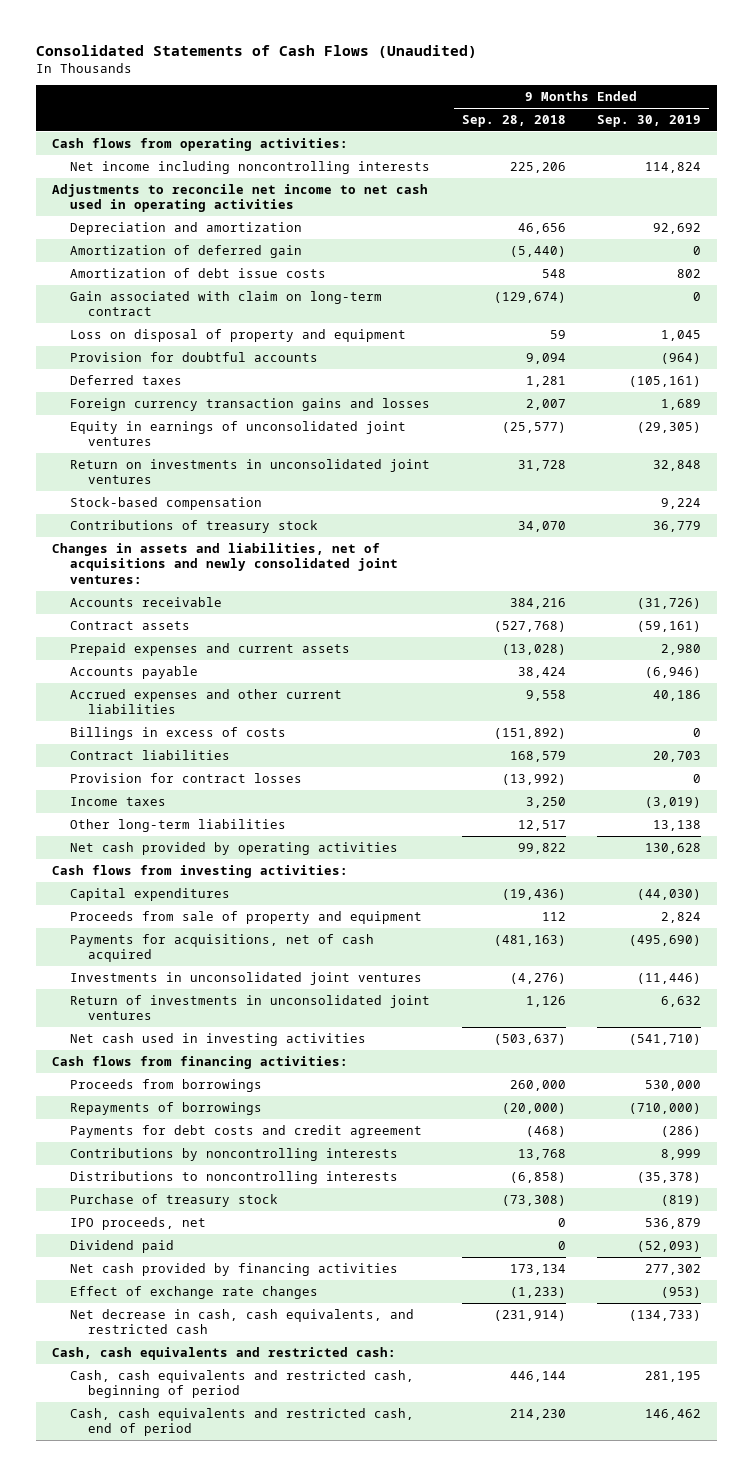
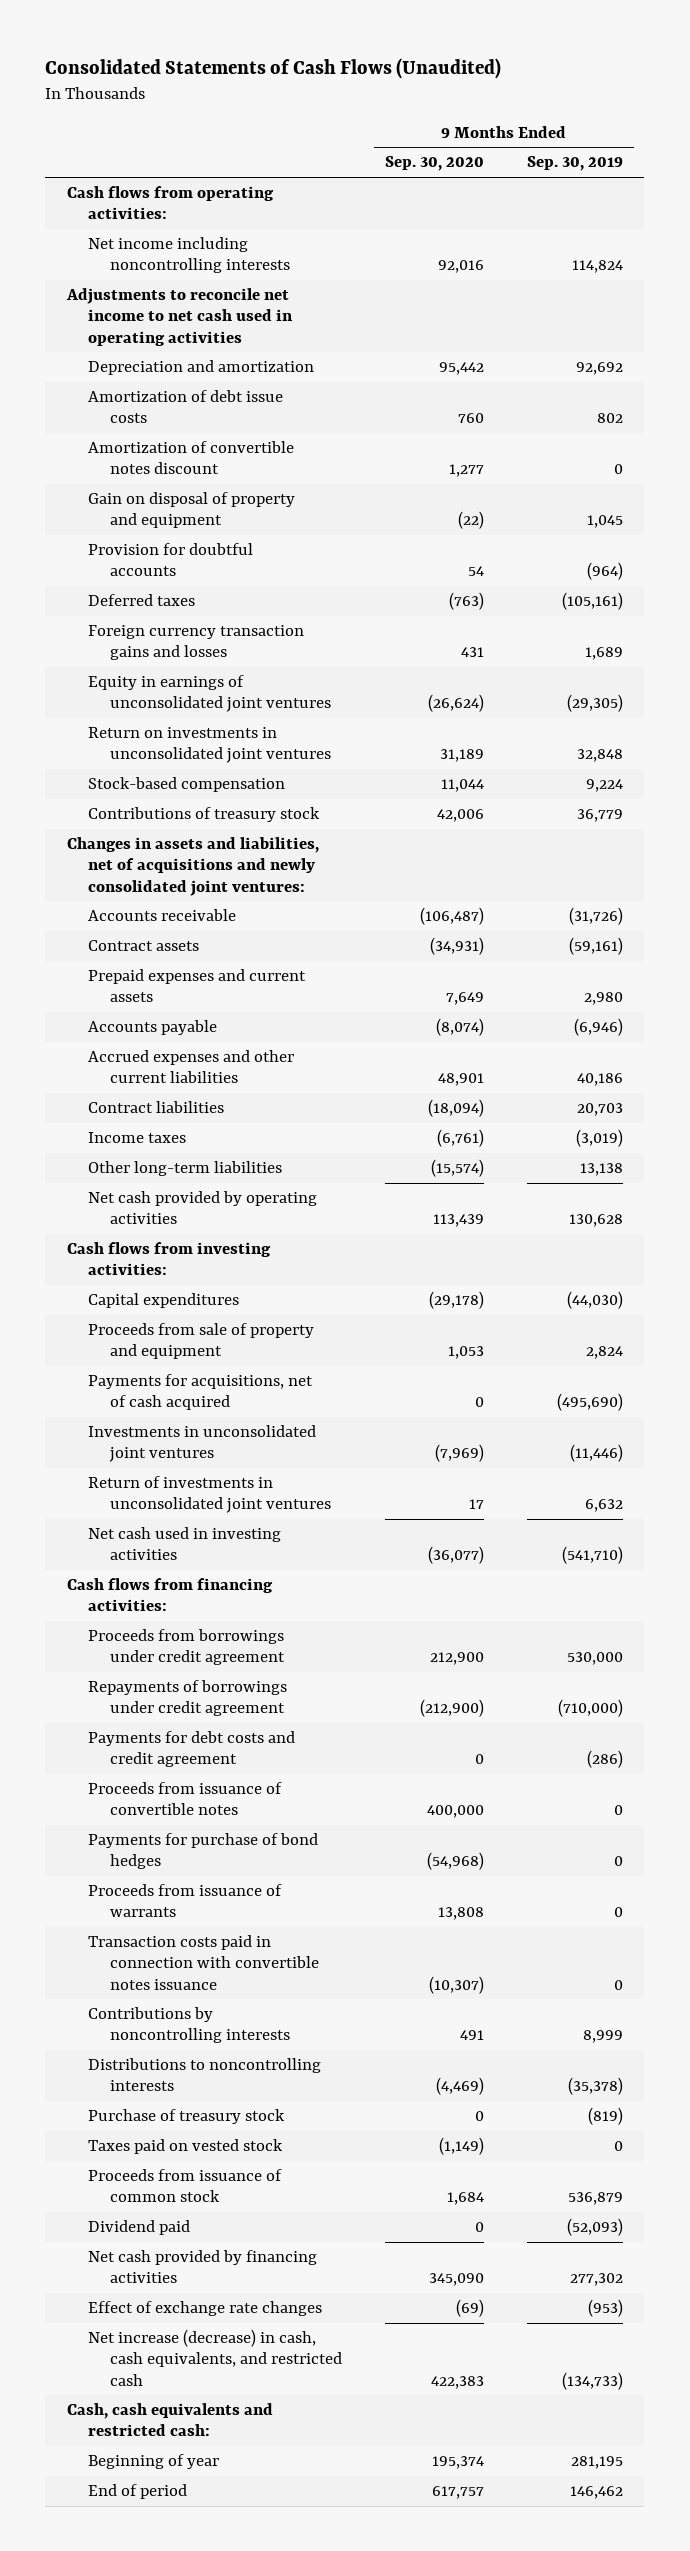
- | 9 Months Ended Sep. 28, 2018 | 9 Months Ended Sep. 30, 2019
+ | 9 Months Ended Sep. 30, 2020 | 9 Months Ended Sep. 30, 2019
- Amortization of deferred gain | (5,440) | 0
- Gain associated with claim on long-term contract | (129,674) | 0
- Loss on disposal of property and equipment | 59 | 1,045
+ Amortization of convertible notes discount | 1,277 | 0
+ Gain on disposal of property and equipment | (22) | 1,045
- Billings in excess of costs | (151,892) | 0
- Provision for contract losses | (13,992) | 0
- Proceeds from borrowings | 260,000 | 530,000
- Repayments of borrowings | (20,000) | (710,000)
+ Proceeds from borrowings under credit agreement | 212,900 | 530,000
+ Repayments of borrowings under credit agreement | (212,900) | (710,000)
+ Proceeds from issuance of convertible notes | 400,000 | 0
+ Payments for purchase of bond hedges | (54,968) | 0
+ Proceeds from issuance of warrants | 13,808 | 0
+ Transaction costs paid in connection with convertible notes issuance | (10,307) | 0
- IPO proceeds, net | 0 | 536,879
+ Taxes paid on vested stock | (1,149) | 0
+ Proceeds from issuance of common stock | 1,684 | 536,879
- Net decrease in cash, cash equivalents, and restricted cash | (231,914) | (134,733)
+ Net increase (decrease) in cash, cash equivalents, and restricted cash | 422,383 | (134,733)
- Cash, cash equivalents and restricted cash, beginning of period | 446,144 | 281,195
- Cash, cash equivalents and restricted cash, end of period | 214,230 | 146,462
+ Beginning of year | 195,374 | 281,195
+ End of period | 617,757 | 146,462

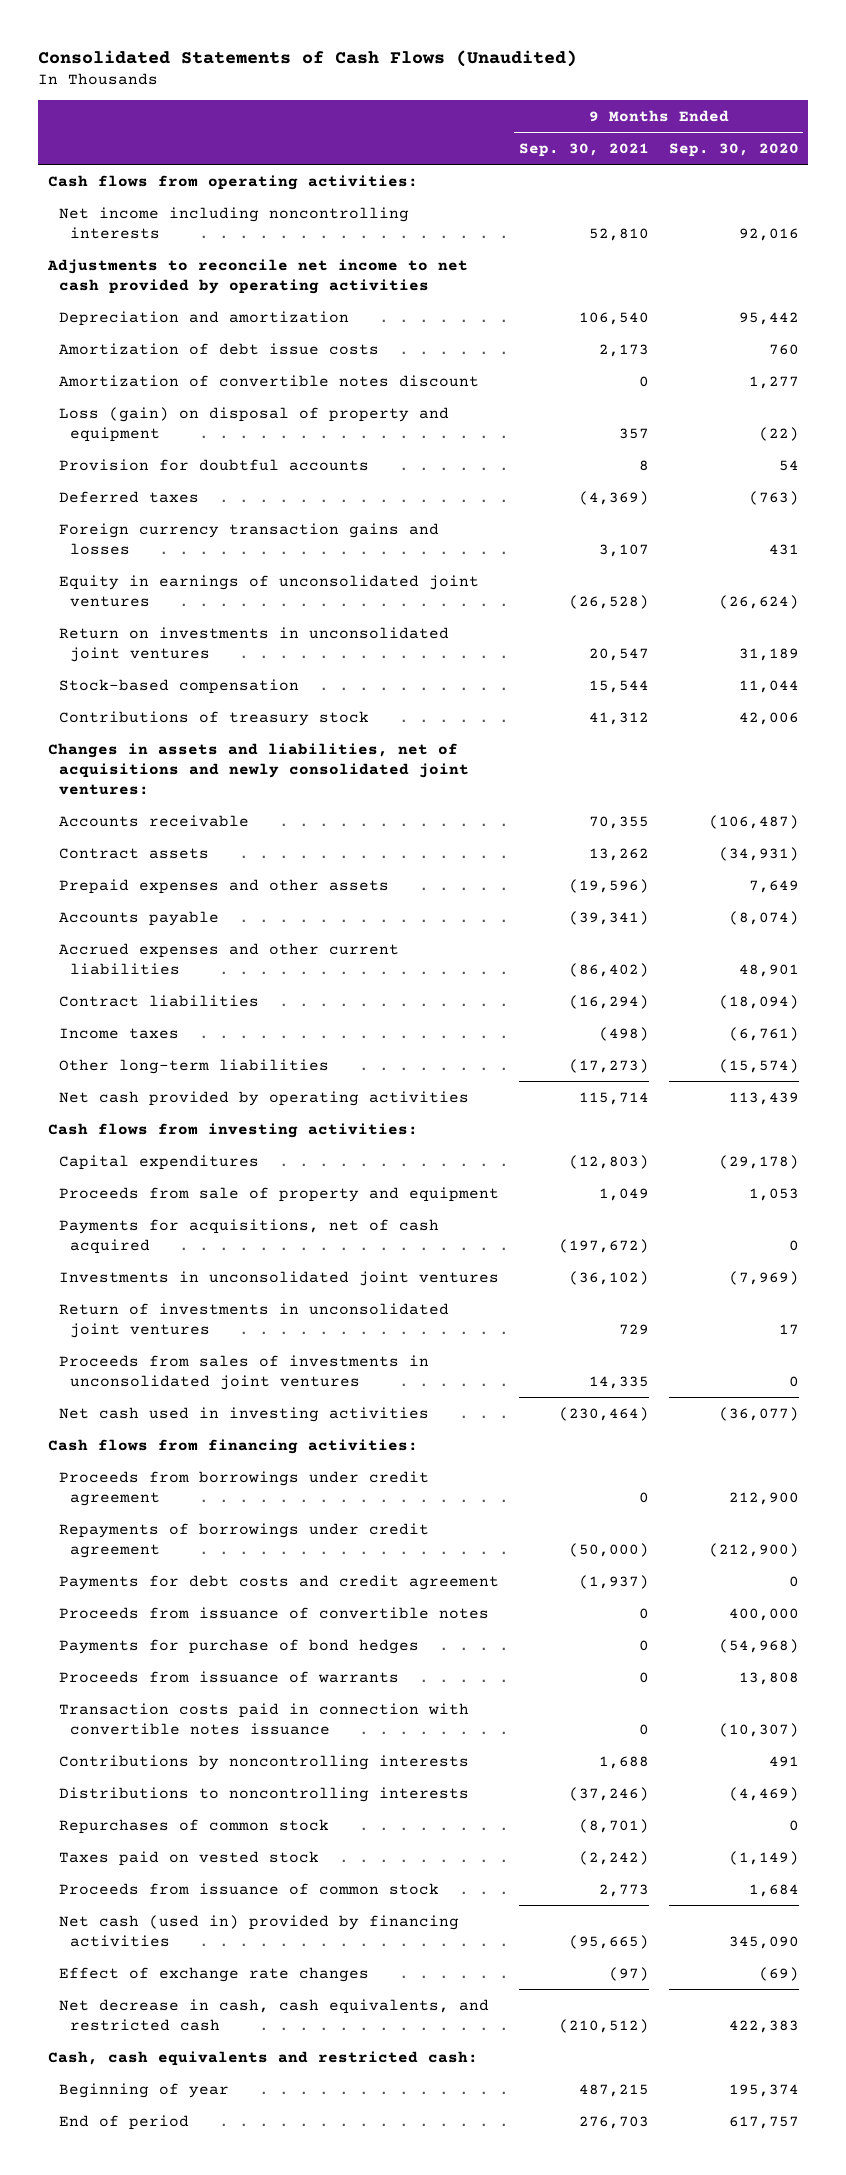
- | 9 Months Ended Sep. 30, 2020 | 9 Months Ended Sep. 30, 2019
+ | 9 Months Ended Sep. 30, 2021 | 9 Months Ended Sep. 30, 2020
- Adjustments to reconcile net income to net cash used in operating activities
+ Adjustments to reconcile net income to net cash provided by operating activities
- Gain on disposal of property and equipment | (22) | 1,045
+ Loss (gain) on disposal of property and equipment | 357 | (22)
- Prepaid expenses and current assets | 7,649 | 2,980
+ Prepaid expenses and other assets | (19,596) | 7,649
+ Proceeds from sales of investments in unconsolidated joint ventures | 14,335 | 0
- Purchase of treasury stock | 0 | (819)
+ Repurchases of common stock | (8,701) | 0
- Dividend paid | 0 | (52,093)
- Net cash provided by financing activities | 345,090 | 277,302
+ Net cash (used in) provided by financing activities | (95,665) | 345,090
- Net increase (decrease) in cash, cash equivalents, and restricted cash | 422,383 | (134,733)
+ Net decrease in cash, cash equivalents, and restricted cash | (210,512) | 422,383

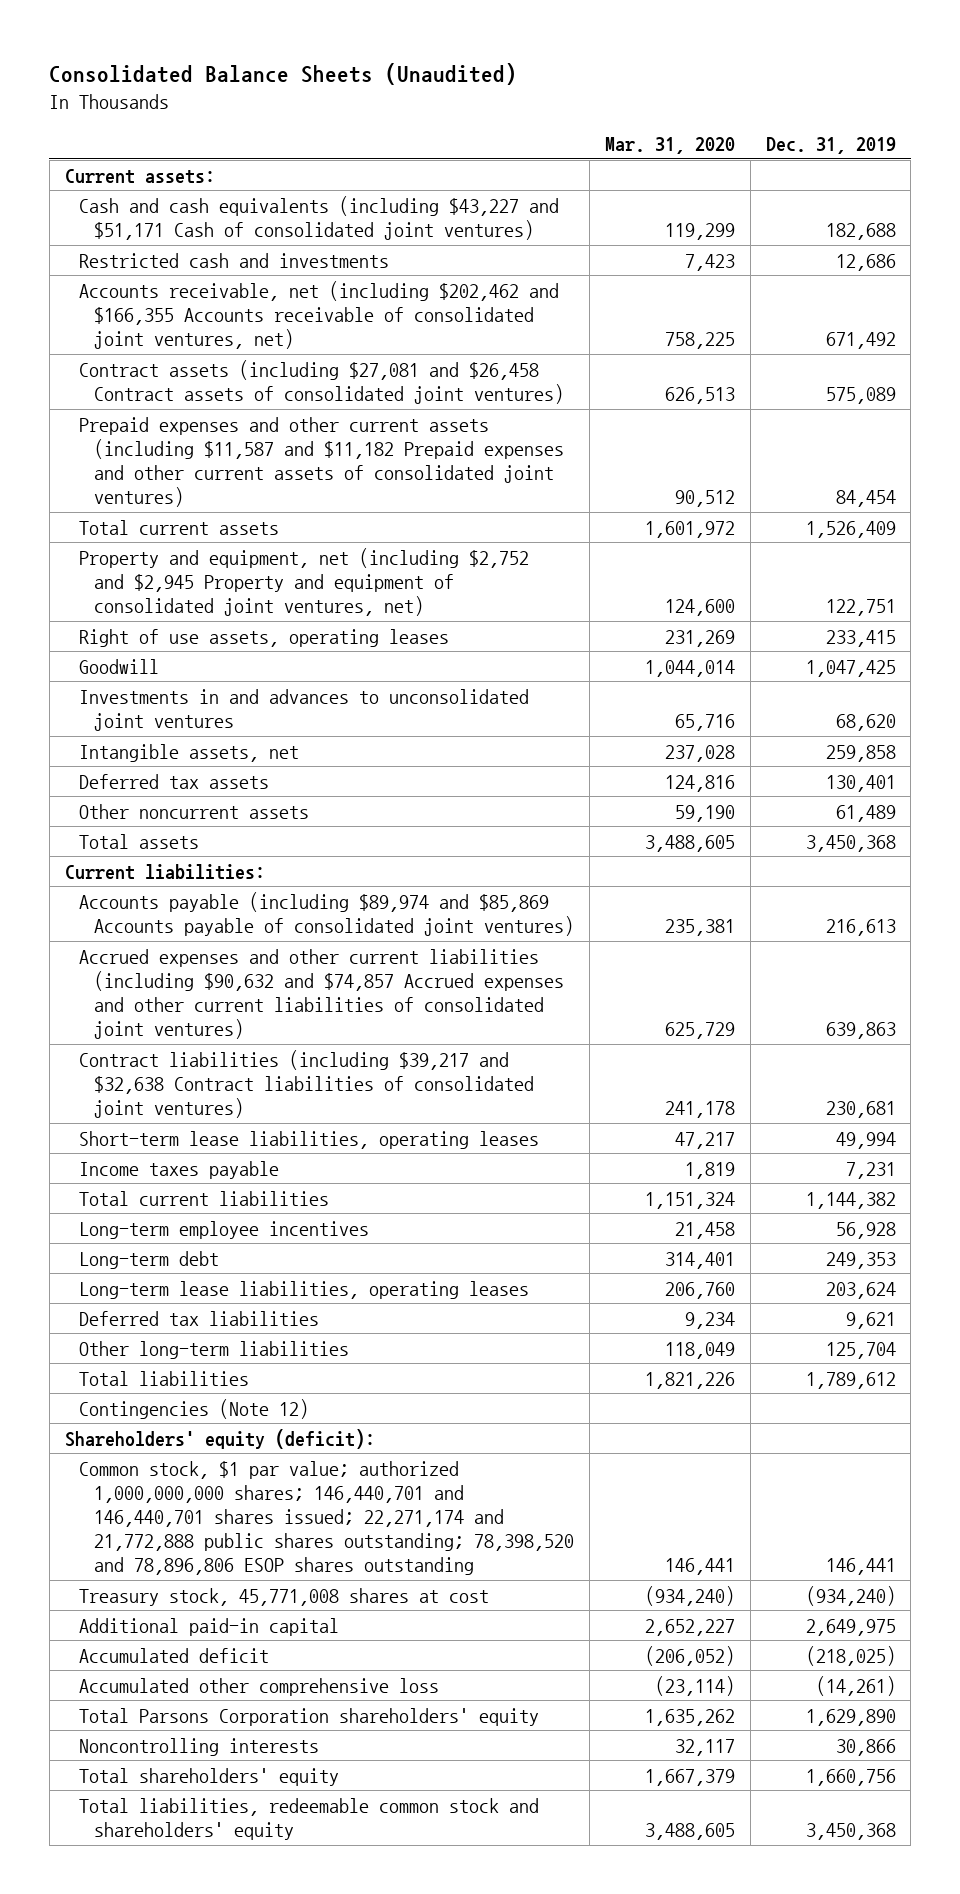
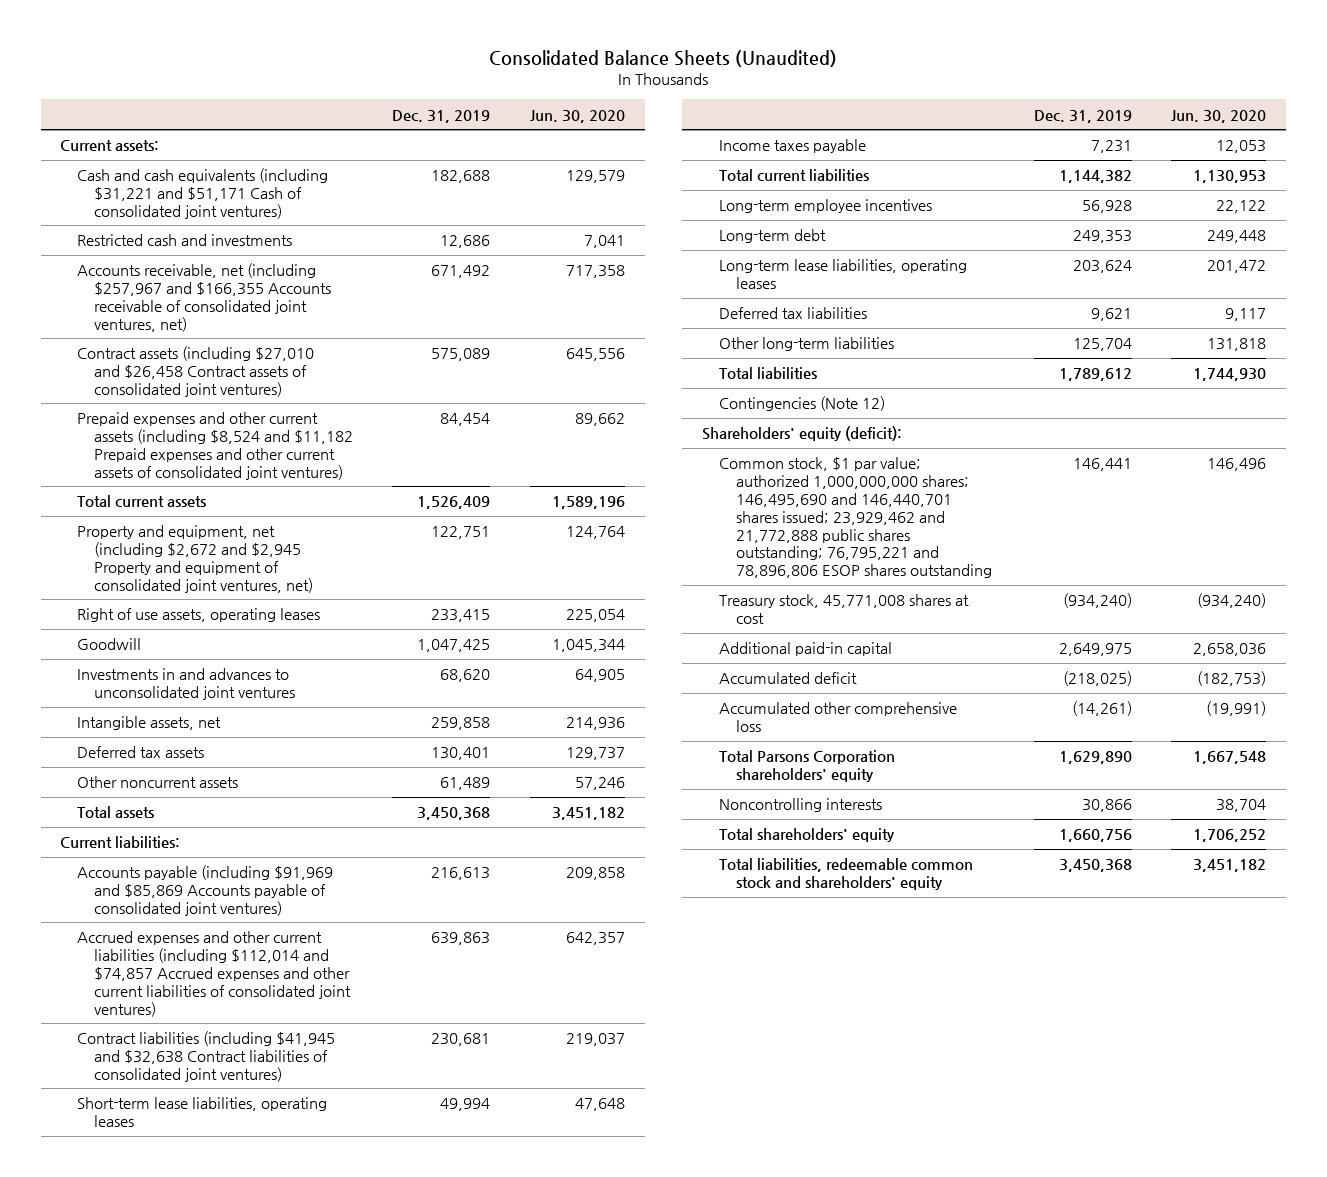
- | Mar. 31, 2020 | Dec. 31, 2019
+ | Dec. 31, 2019 | Jun. 30, 2020
- Cash and cash equivalents (including $43,227 and $51,171 Cash of consolidated joint ventures) | 119,299 | 182,688
+ Cash and cash equivalents (including $31,221 and $51,171 Cash of consolidated joint ventures) | 182,688 | 129,579
- Accounts receivable, net (including $202,462 and $166,355 Accounts receivable of consolidated joint ventures, net) | 758,225 | 671,492
- Contract assets (including $27,081 and $26,458 Contract assets of consolidated joint ventures) | 626,513 | 575,089
- Prepaid expenses and other current assets (including $11,587 and $11,182 Prepaid expenses and other current assets of consolidated joint ventures) | 90,512 | 84,454
+ Accounts receivable, net (including $257,967 and $166,355 Accounts receivable of consolidated joint ventures, net) | 671,492 | 717,358
+ Contract assets (including $27,010 and $26,458 Contract assets of consolidated joint ventures) | 575,089 | 645,556
+ Prepaid expenses and other current assets (including $8,524 and $11,182 Prepaid expenses and other current assets of consolidated joint ventures) | 84,454 | 89,662
- Property and equipment, net (including $2,752 and $2,945 Property and equipment of consolidated joint ventures, net) | 124,600 | 122,751
+ Property and equipment, net (including $2,672 and $2,945 Property and equipment of consolidated joint ventures, net) | 122,751 | 124,764
- Accounts payable (including $89,974 and $85,869 Accounts payable of consolidated joint ventures) | 235,381 | 216,613
- Accrued expenses and other current liabilities (including $90,632 and $74,857 Accrued expenses and other current liabilities of consolidated joint ventures) | 625,729 | 639,863
- Contract liabilities (including $39,217 and $32,638 Contract liabilities of consolidated joint ventures) | 241,178 | 230,681
+ Accounts payable (including $91,969 and $85,869 Accounts payable of consolidated joint ventures) | 216,613 | 209,858
+ Accrued expenses and other current liabilities (including $112,014 and $74,857 Accrued expenses and other current liabilities of consolidated joint ventures) | 639,863 | 642,357
+ Contract liabilities (including $41,945 and $32,638 Contract liabilities of consolidated joint ventures) | 230,681 | 219,037
- Common stock, $1 par value; authorized 1,000,000,000 shares; 146,440,701 and 146,440,701 shares issued; 22,271,174 and 21,772,888 public shares outstanding; 78,398,520 and 78,896,806 ESOP shares outstanding | 146,441 | 146,441
+ Common stock, $1 par value; authorized 1,000,000,000 shares; 146,495,690 and 146,440,701 shares issued; 23,929,462 and 21,772,888 public shares outstanding; 76,795,221 and 78,896,806 ESOP shares outstanding | 146,441 | 146,496

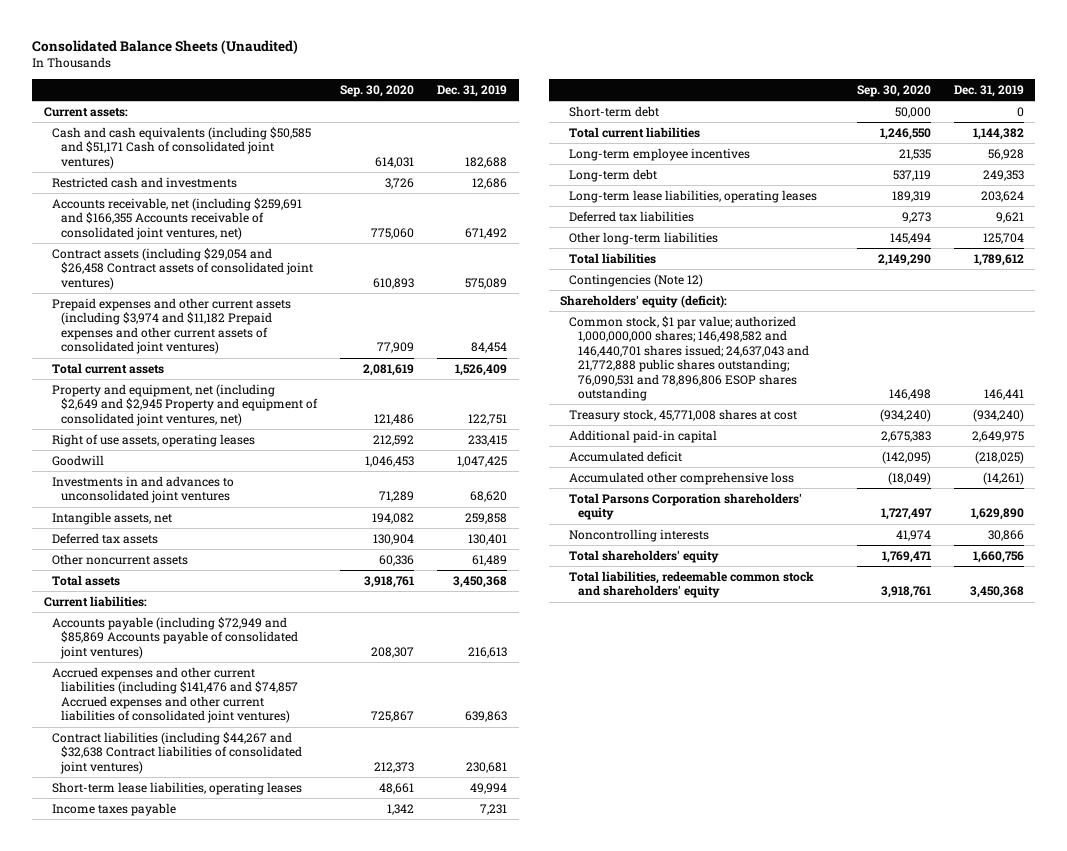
- | Dec. 31, 2019 | Jun. 30, 2020
+ | Sep. 30, 2020 | Dec. 31, 2019
- Cash and cash equivalents (including $31,221 and $51,171 Cash of consolidated joint ventures) | 182,688 | 129,579
+ Cash and cash equivalents (including $50,585 and $51,171 Cash of consolidated joint ventures) | 614,031 | 182,688
- Accounts receivable, net (including $257,967 and $166,355 Accounts receivable of consolidated joint ventures, net) | 671,492 | 717,358
- Contract assets (including $27,010 and $26,458 Contract assets of consolidated joint ventures) | 575,089 | 645,556
- Prepaid expenses and other current assets (including $8,524 and $11,182 Prepaid expenses and other current assets of consolidated joint ventures) | 84,454 | 89,662
+ Accounts receivable, net (including $259,691 and $166,355 Accounts receivable of consolidated joint ventures, net) | 775,060 | 671,492
+ Contract assets (including $29,054 and $26,458 Contract assets of consolidated joint ventures) | 610,893 | 575,089
+ Prepaid expenses and other current assets (including $3,974 and $11,182 Prepaid expenses and other current assets of consolidated joint ventures) | 77,909 | 84,454
- Property and equipment, net (including $2,672 and $2,945 Property and equipment of consolidated joint ventures, net) | 122,751 | 124,764
+ Property and equipment, net (including $2,649 and $2,945 Property and equipment of consolidated joint ventures, net) | 121,486 | 122,751
- Accounts payable (including $91,969 and $85,869 Accounts payable of consolidated joint ventures) | 216,613 | 209,858
- Accrued expenses and other current liabilities (including $112,014 and $74,857 Accrued expenses and other current liabilities of consolidated joint ventures) | 639,863 | 642,357
- Contract liabilities (including $41,945 and $32,638 Contract liabilities of consolidated joint ventures) | 230,681 | 219,037
+ Accounts payable (including $72,949 and $85,869 Accounts payable of consolidated joint ventures) | 208,307 | 216,613
+ Accrued expenses and other current liabilities (including $141,476 and $74,857 Accrued expenses and other current liabilities of consolidated joint ventures) | 725,867 | 639,863
+ Contract liabilities (including $44,267 and $32,638 Contract liabilities of consolidated joint ventures) | 212,373 | 230,681
+ Short-term debt | 50,000 | 0
- Common stock, $1 par value; authorized 1,000,000,000 shares; 146,495,690 and 146,440,701 shares issued; 23,929,462 and 21,772,888 public shares outstanding; 76,795,221 and 78,896,806 ESOP shares outstanding | 146,441 | 146,496
+ Common stock, $1 par value; authorized 1,000,000,000 shares; 146,498,582 and 146,440,701 shares issued; 24,637,043 and 21,772,888 public shares outstanding; 76,090,531 and 78,896,806 ESOP shares outstanding | 146,498 | 146,441

